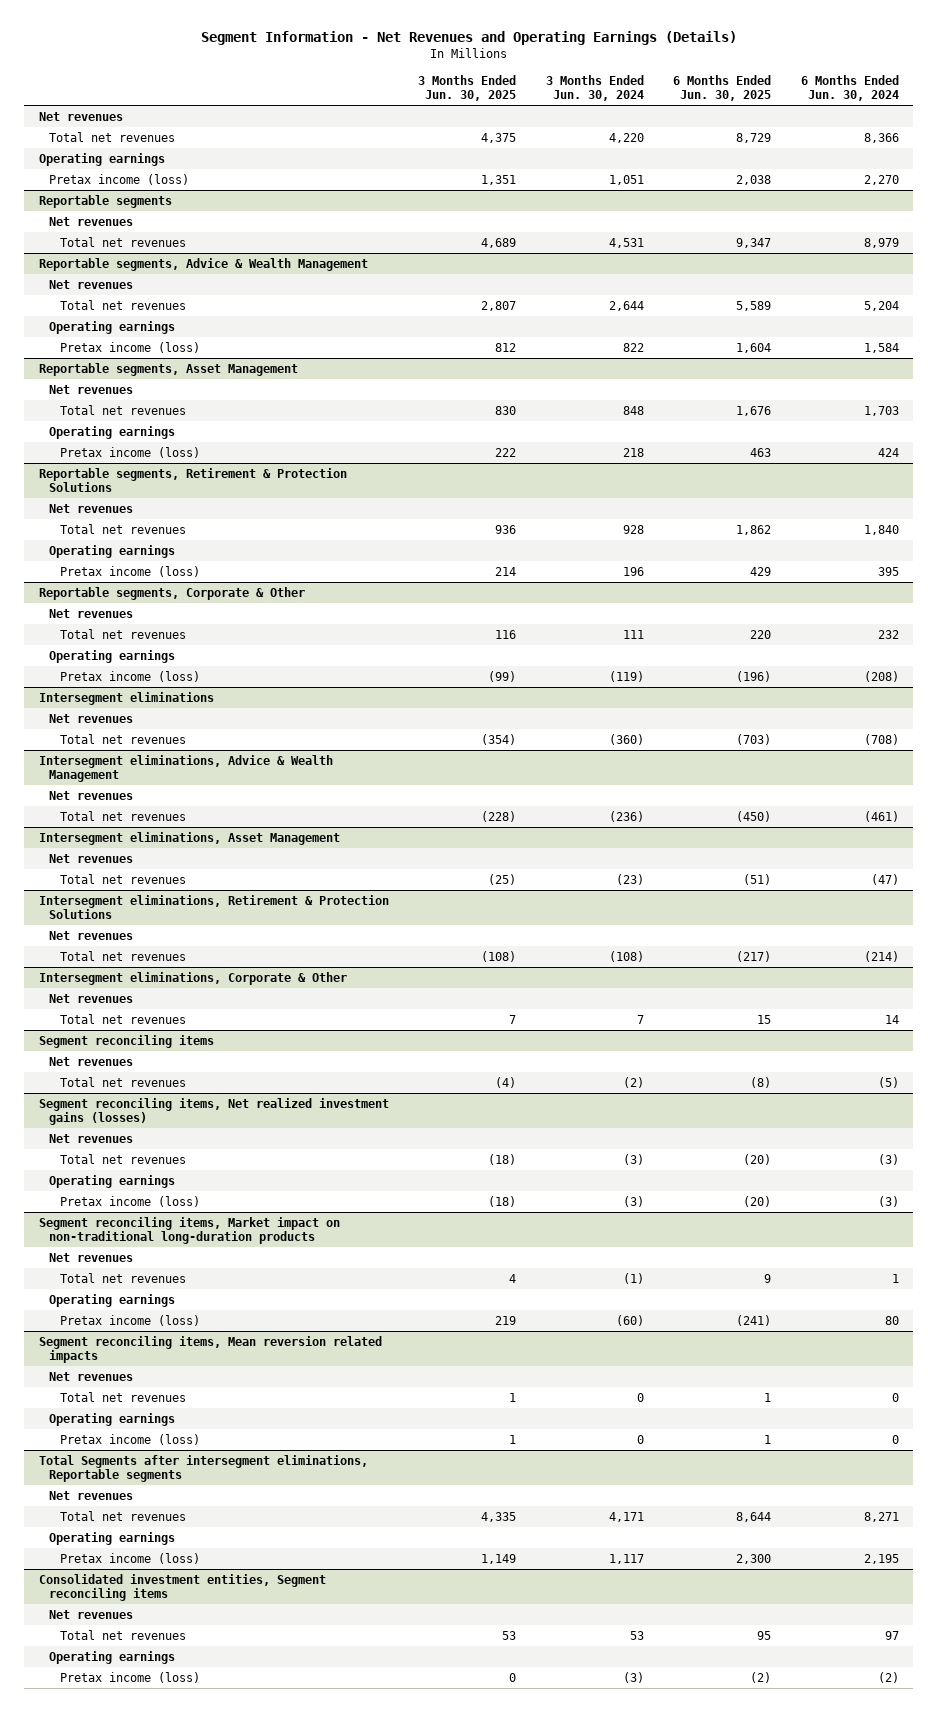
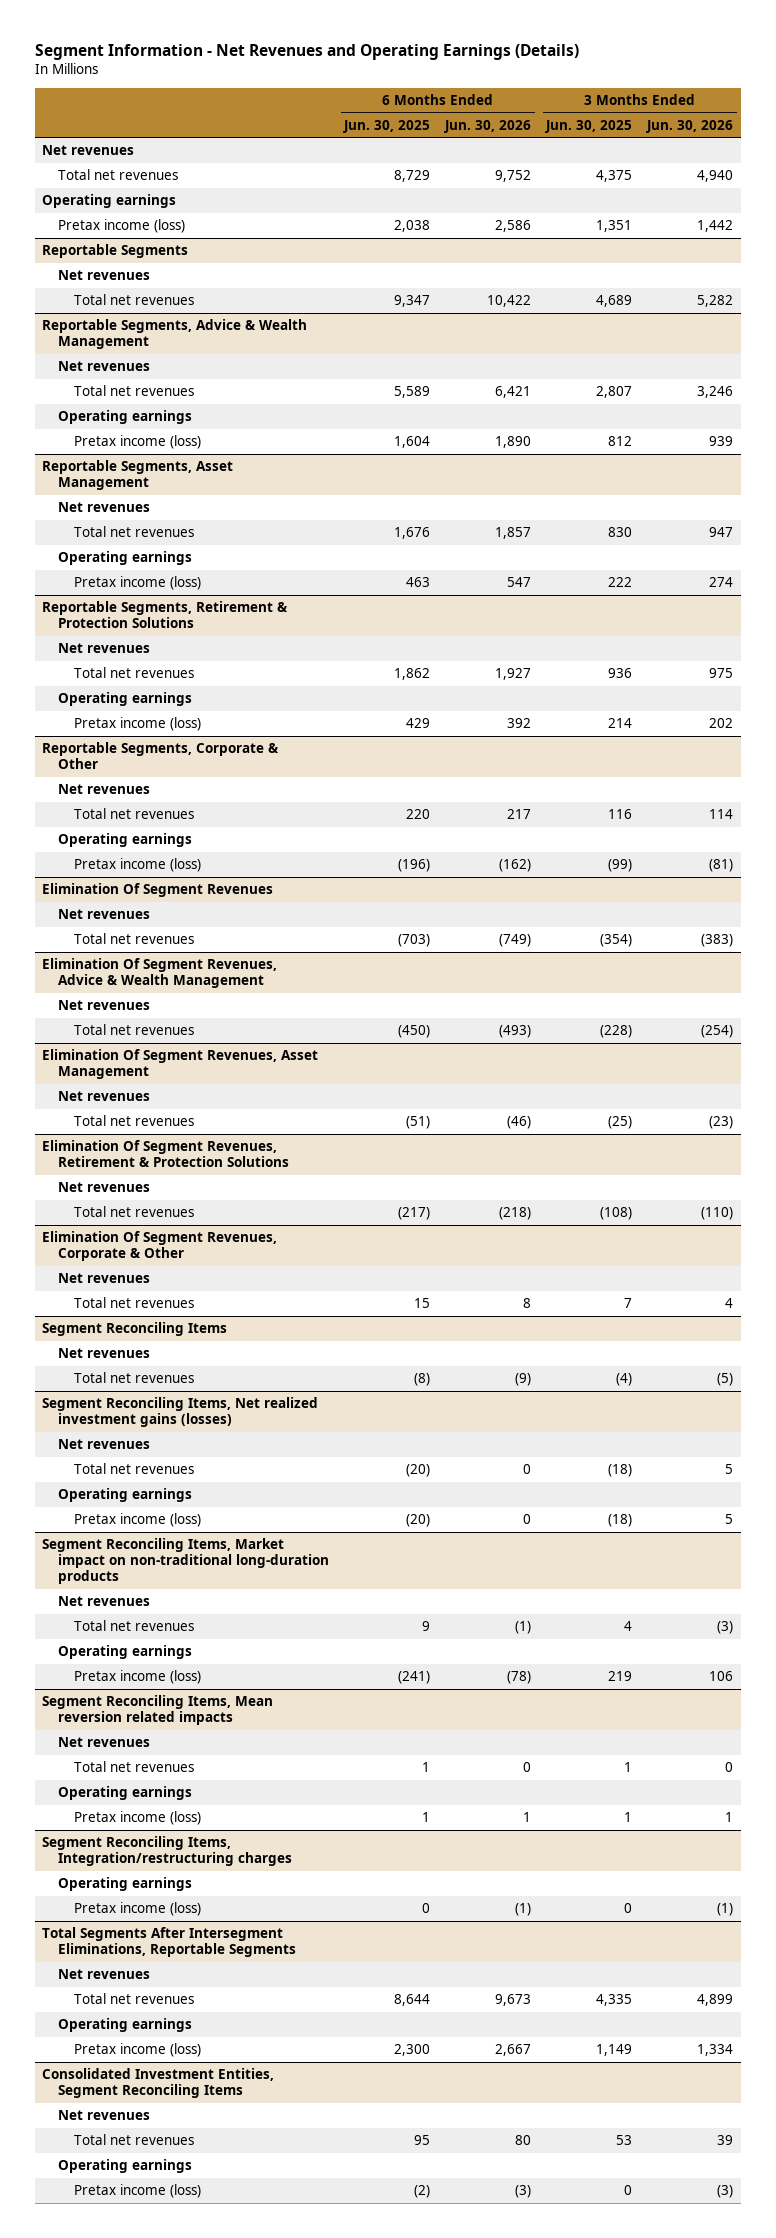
- | 3 Months Ended Jun. 30, 2025 | 3 Months Ended Jun. 30, 2024 | 6 Months Ended Jun. 30, 2025 | 6 Months Ended Jun. 30, 2024
+ | 6 Months Ended Jun. 30, 2025 | 6 Months Ended Jun. 30, 2026 | 3 Months Ended Jun. 30, 2025 | 3 Months Ended Jun. 30, 2026
- Reportable segments
+ Reportable Segments
- Reportable segments, Advice & Wealth Management
+ Reportable Segments, Advice & Wealth Management
- Reportable segments, Asset Management
+ Reportable Segments, Asset Management
- Reportable segments, Retirement & Protection Solutions
+ Reportable Segments, Retirement & Protection Solutions
- Reportable segments, Corporate & Other
+ Reportable Segments, Corporate & Other
- Intersegment eliminations
+ Elimination Of Segment Revenues
- Intersegment eliminations, Advice & Wealth Management
+ Elimination Of Segment Revenues, Advice & Wealth Management
- Intersegment eliminations, Asset Management
+ Elimination Of Segment Revenues, Asset Management
- Intersegment eliminations, Retirement & Protection Solutions
+ Elimination Of Segment Revenues, Retirement & Protection Solutions
- Intersegment eliminations, Corporate & Other
+ Elimination Of Segment Revenues, Corporate & Other
- Segment reconciling items
+ Segment Reconciling Items
- Segment reconciling items, Net realized investment gains (losses)
+ Segment Reconciling Items, Net realized investment gains (losses)
- Segment reconciling items, Market impact on non-traditional long-duration products
+ Segment Reconciling Items, Market impact on non-traditional long-duration products
- Segment reconciling items, Mean reversion related impacts
+ Segment Reconciling Items, Mean reversion related impacts
- Total Segments after intersegment eliminations, Reportable segments
+ Segment Reconciling Items, Integration/restructuring charges
+ Operating earnings
+ Pretax income (loss) | 0 | (1) | 0 | (1)
+ Total Segments After Intersegment Eliminations, Reportable Segments
- Consolidated investment entities, Segment reconciling items
+ Consolidated Investment Entities, Segment Reconciling Items

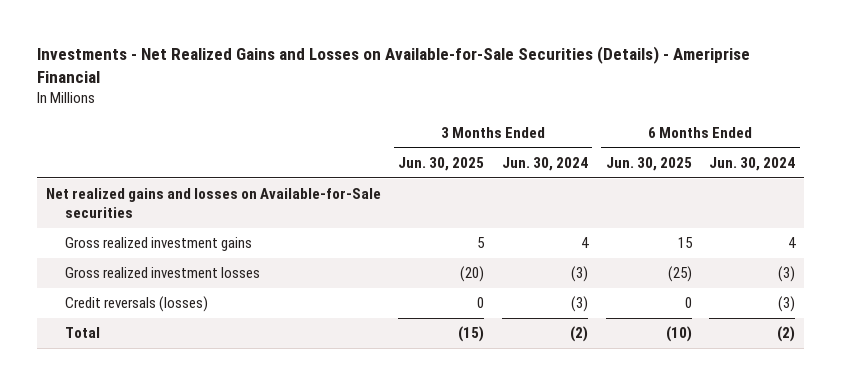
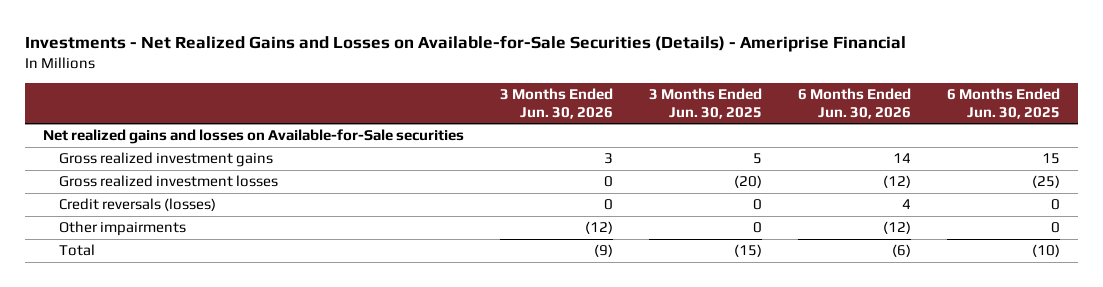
- | 3 Months Ended Jun. 30, 2025 | 3 Months Ended Jun. 30, 2024 | 6 Months Ended Jun. 30, 2025 | 6 Months Ended Jun. 30, 2024
+ | 3 Months Ended Jun. 30, 2026 | 3 Months Ended Jun. 30, 2025 | 6 Months Ended Jun. 30, 2026 | 6 Months Ended Jun. 30, 2025
+ Other impairments | (12) | 0 | (12) | 0

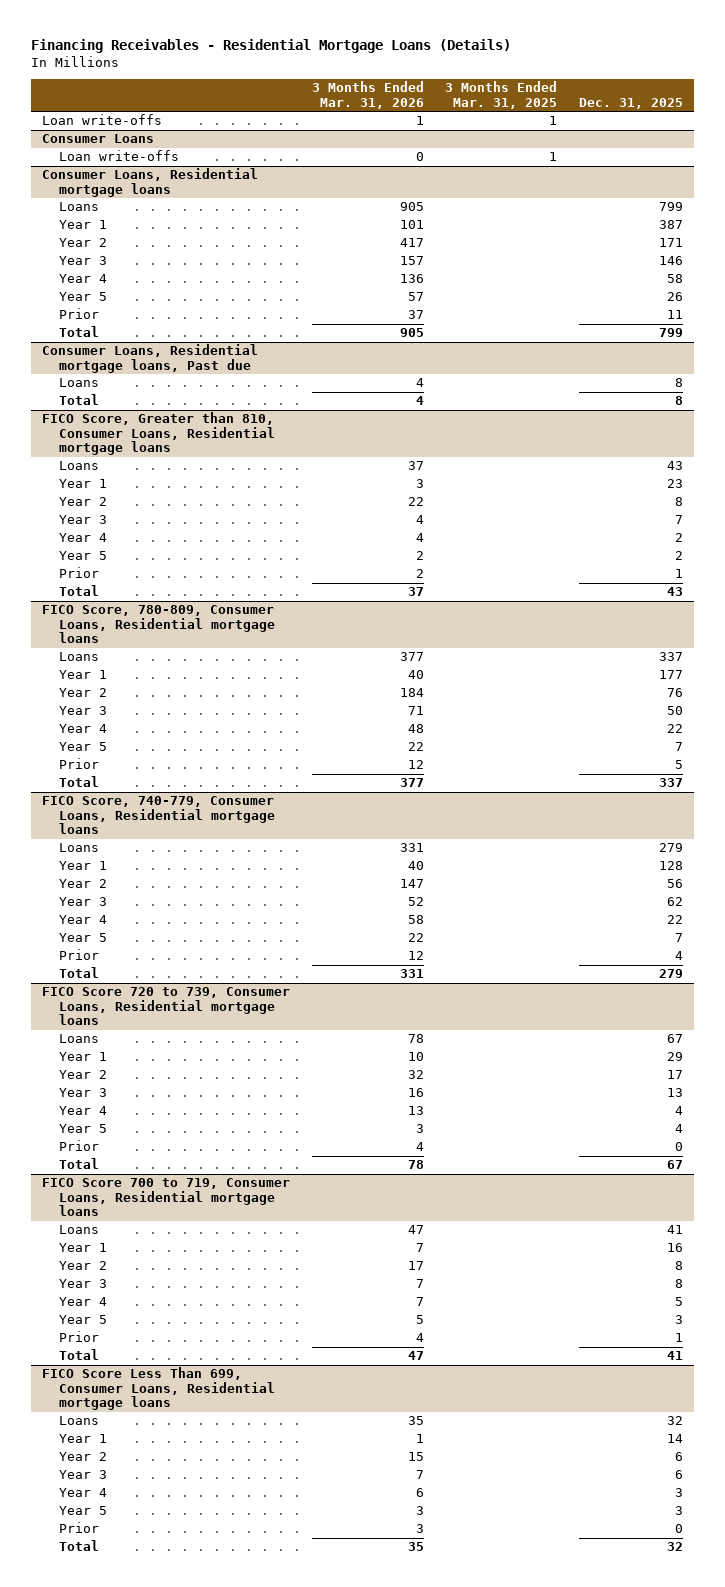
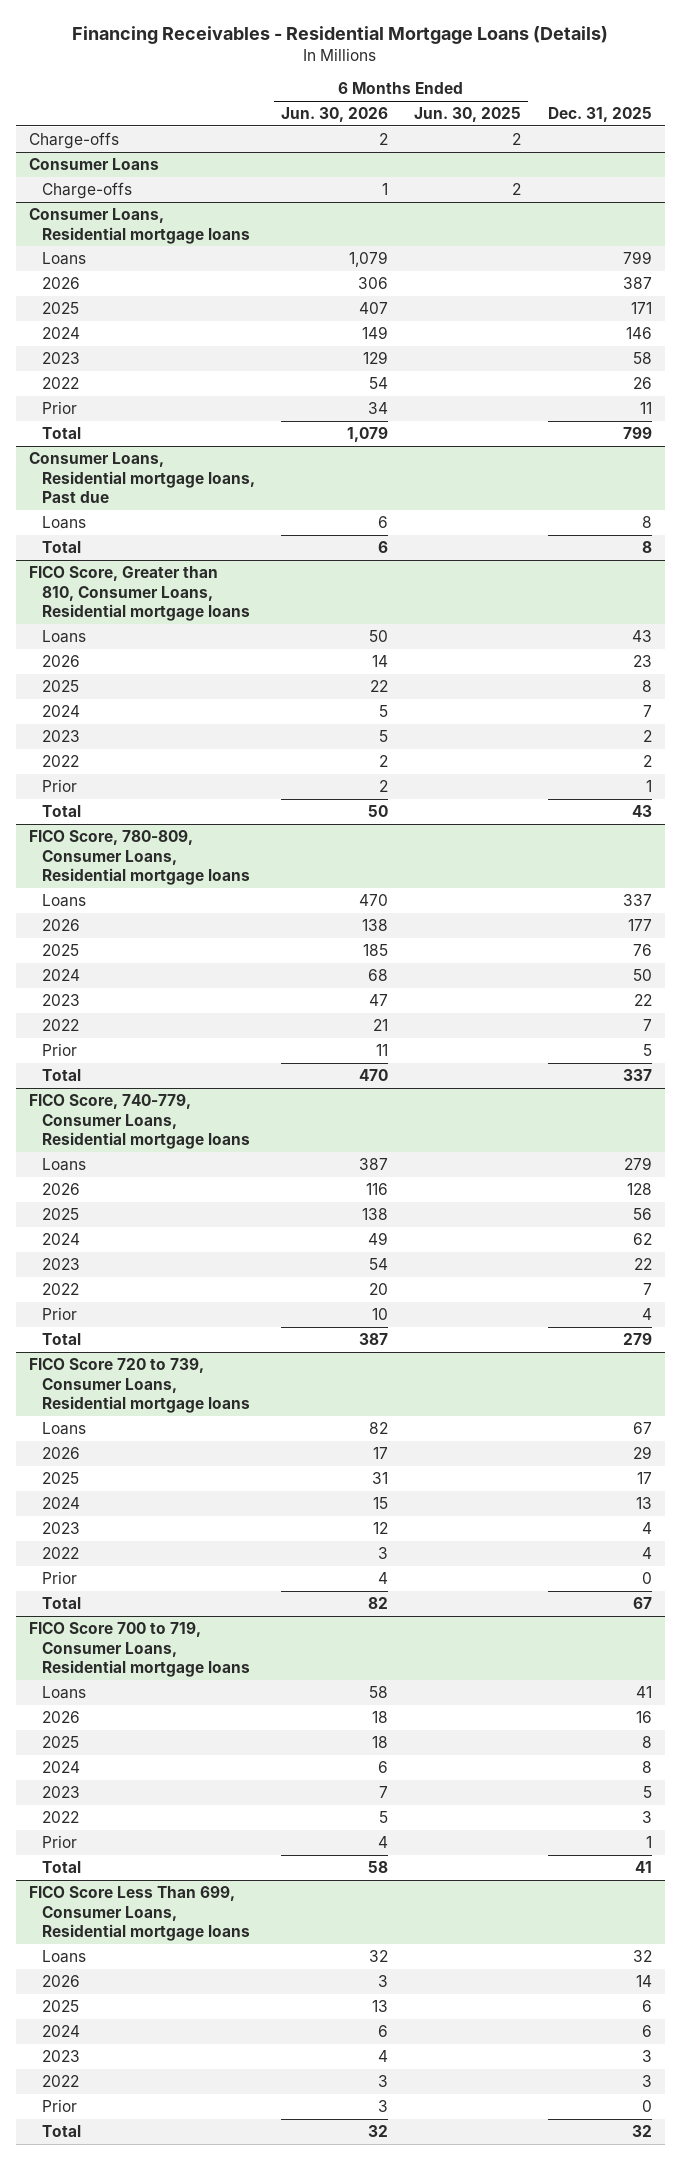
- | 3 Months Ended Mar. 31, 2026 | 3 Months Ended Mar. 31, 2025 | Dec. 31, 2025
+ | 6 Months Ended Jun. 30, 2026 | 6 Months Ended Jun. 30, 2025 | Dec. 31, 2025
- Loan write-offs | 1 | 1 |
+ Charge-offs | 2 | 2 |
@ Consumer Loans
- Loan write-offs | 0 | 1 |
+ Charge-offs | 1 | 2 |
@ Consumer Loans, Residential mortgage loans
- Year 1 | 101 | | 387
- Year 2 | 417 | | 171
- Year 3 | 157 | | 146
- Year 4 | 136 | | 58
- Year 5 | 57 | | 26
+ 2026 | 306 | | 387
+ 2025 | 407 | | 171
+ 2024 | 149 | | 146
+ 2023 | 129 | | 58
+ 2022 | 54 | | 26
@ FICO Score, Greater than 810, Consumer Loans, Residential mortgage loans
- Year 1 | 3 | | 23
- Year 2 | 22 | | 8
- Year 3 | 4 | | 7
- Year 4 | 4 | | 2
- Year 5 | 2 | | 2
+ 2026 | 14 | | 23
+ 2025 | 22 | | 8
+ 2024 | 5 | | 7
+ 2023 | 5 | | 2
+ 2022 | 2 | | 2
@ FICO Score, 780-809, Consumer Loans, Residential mortgage loans
- Year 1 | 40 | | 177
- Year 2 | 184 | | 76
- Year 3 | 71 | | 50
- Year 4 | 48 | | 22
- Year 5 | 22 | | 7
+ 2026 | 138 | | 177
+ 2025 | 185 | | 76
+ 2024 | 68 | | 50
+ 2023 | 47 | | 22
+ 2022 | 21 | | 7
@ FICO Score, 740-779, Consumer Loans, Residential mortgage loans
- Year 1 | 40 | | 128
- Year 2 | 147 | | 56
- Year 3 | 52 | | 62
- Year 4 | 58 | | 22
- Year 5 | 22 | | 7
+ 2026 | 116 | | 128
+ 2025 | 138 | | 56
+ 2024 | 49 | | 62
+ 2023 | 54 | | 22
+ 2022 | 20 | | 7
@ FICO Score 720 to 739, Consumer Loans, Residential mortgage loans
- Year 1 | 10 | | 29
- Year 2 | 32 | | 17
- Year 3 | 16 | | 13
- Year 4 | 13 | | 4
- Year 5 | 3 | | 4
+ 2026 | 17 | | 29
+ 2025 | 31 | | 17
+ 2024 | 15 | | 13
+ 2023 | 12 | | 4
+ 2022 | 3 | | 4
@ FICO Score 700 to 719, Consumer Loans, Residential mortgage loans
- Year 1 | 7 | | 16
- Year 2 | 17 | | 8
- Year 3 | 7 | | 8
- Year 4 | 7 | | 5
- Year 5 | 5 | | 3
+ 2026 | 18 | | 16
+ 2025 | 18 | | 8
+ 2024 | 6 | | 8
+ 2023 | 7 | | 5
+ 2022 | 5 | | 3
@ FICO Score Less Than 699, Consumer Loans, Residential mortgage loans
- Year 1 | 1 | | 14
- Year 2 | 15 | | 6
- Year 3 | 7 | | 6
- Year 4 | 6 | | 3
- Year 5 | 3 | | 3
+ 2026 | 3 | | 14
+ 2025 | 13 | | 6
+ 2024 | 6 | | 6
+ 2023 | 4 | | 3
+ 2022 | 3 | | 3

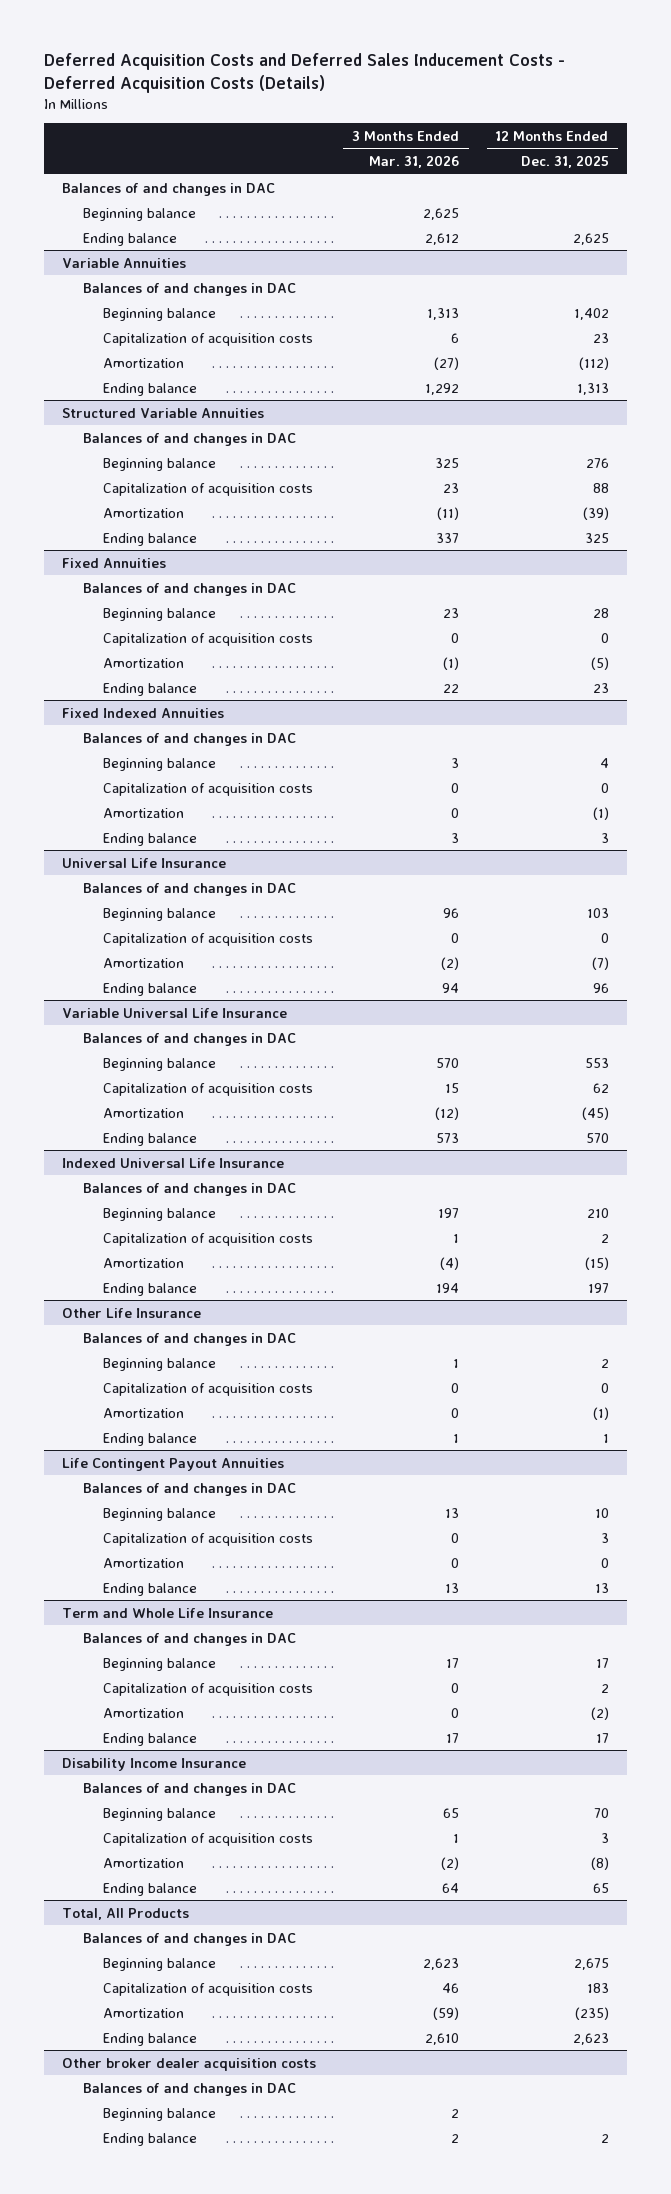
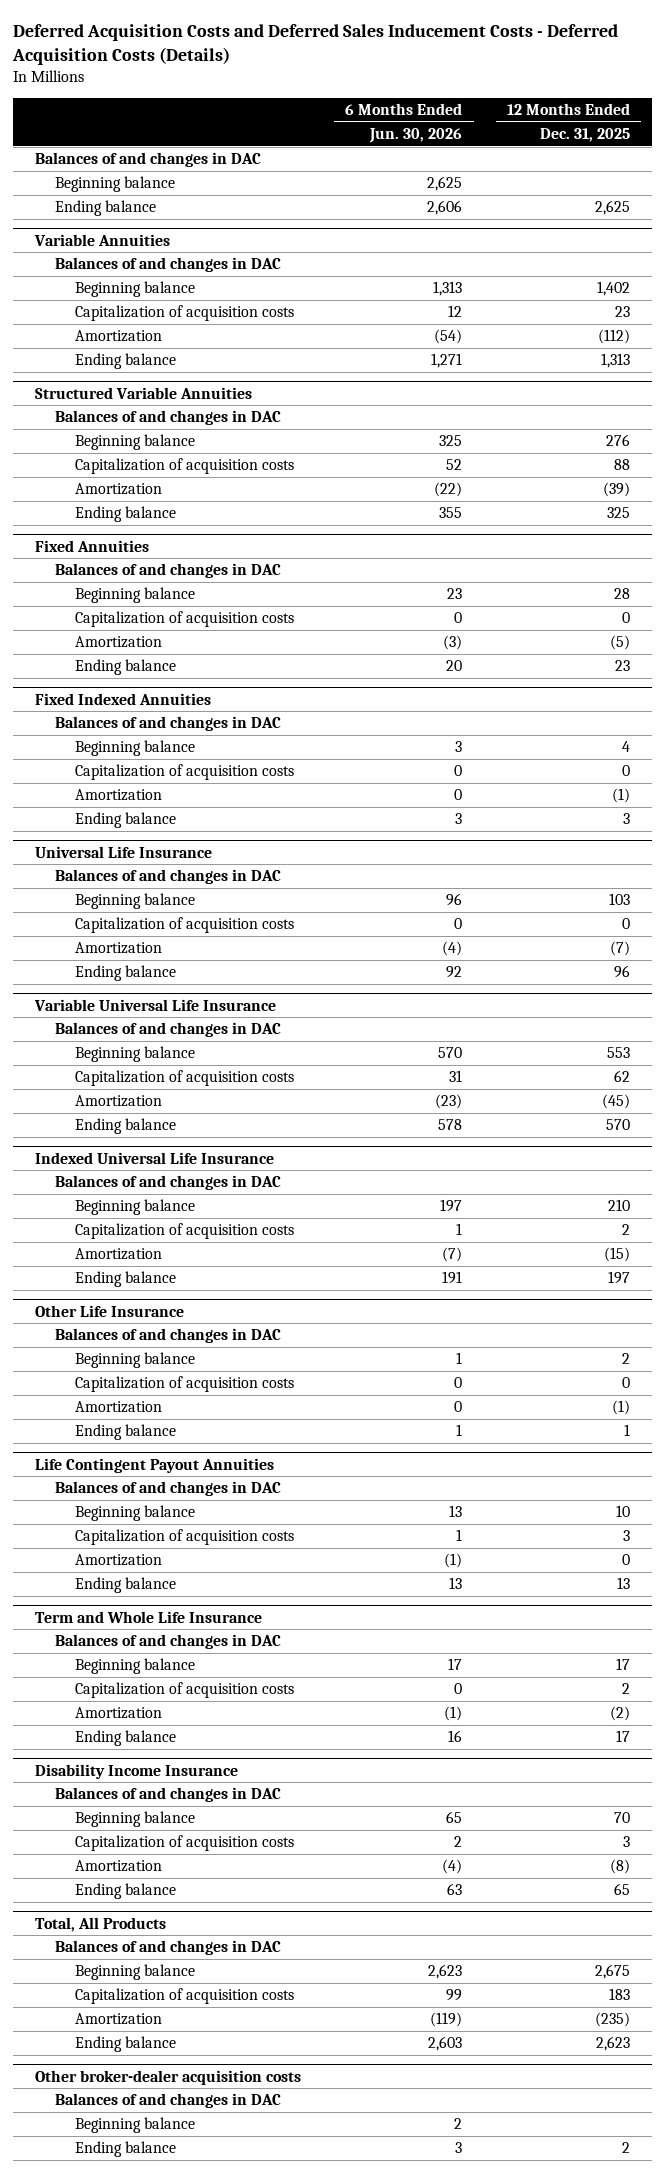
- | 3 Months Ended Mar. 31, 2026 | 12 Months Ended Dec. 31, 2025
+ | 6 Months Ended Jun. 30, 2026 | 12 Months Ended Dec. 31, 2025
- Other broker dealer acquisition costs
+ Other broker-dealer acquisition costs

